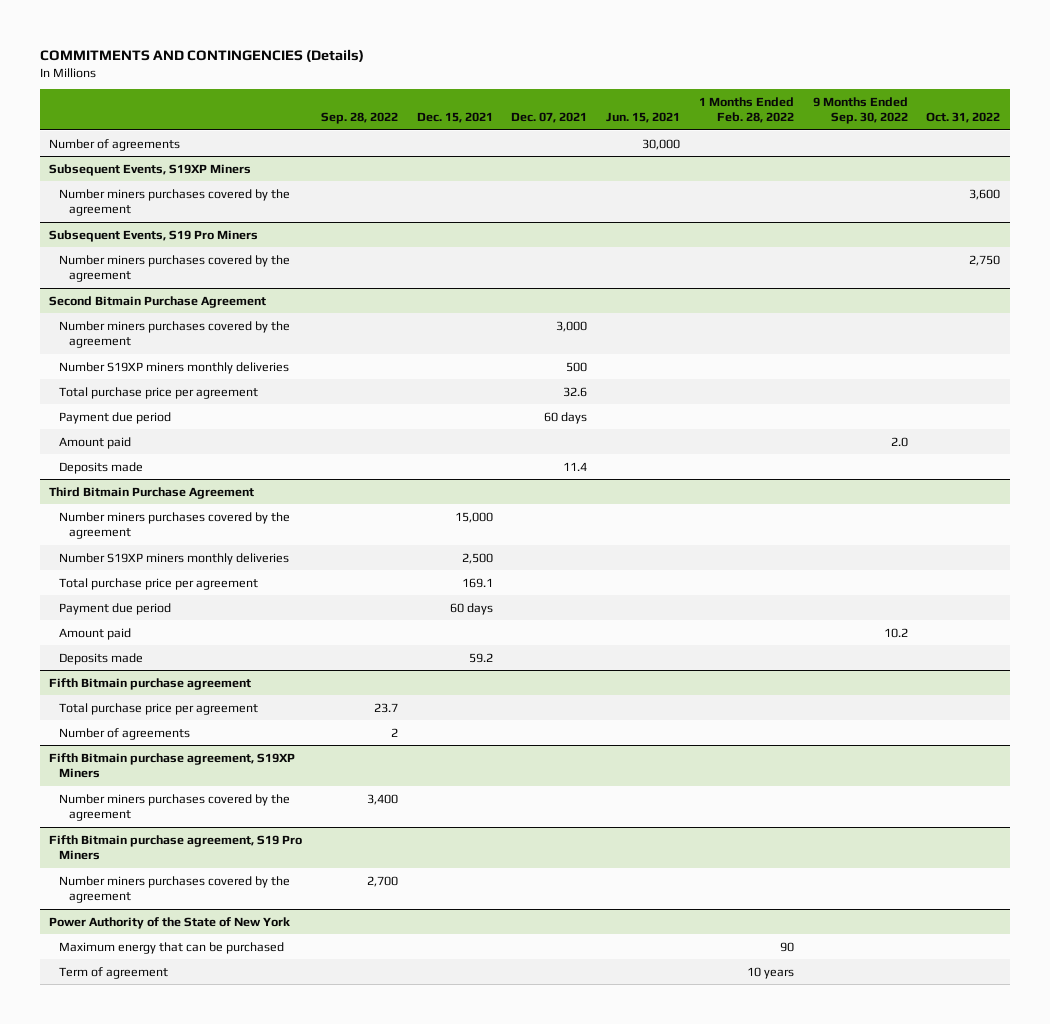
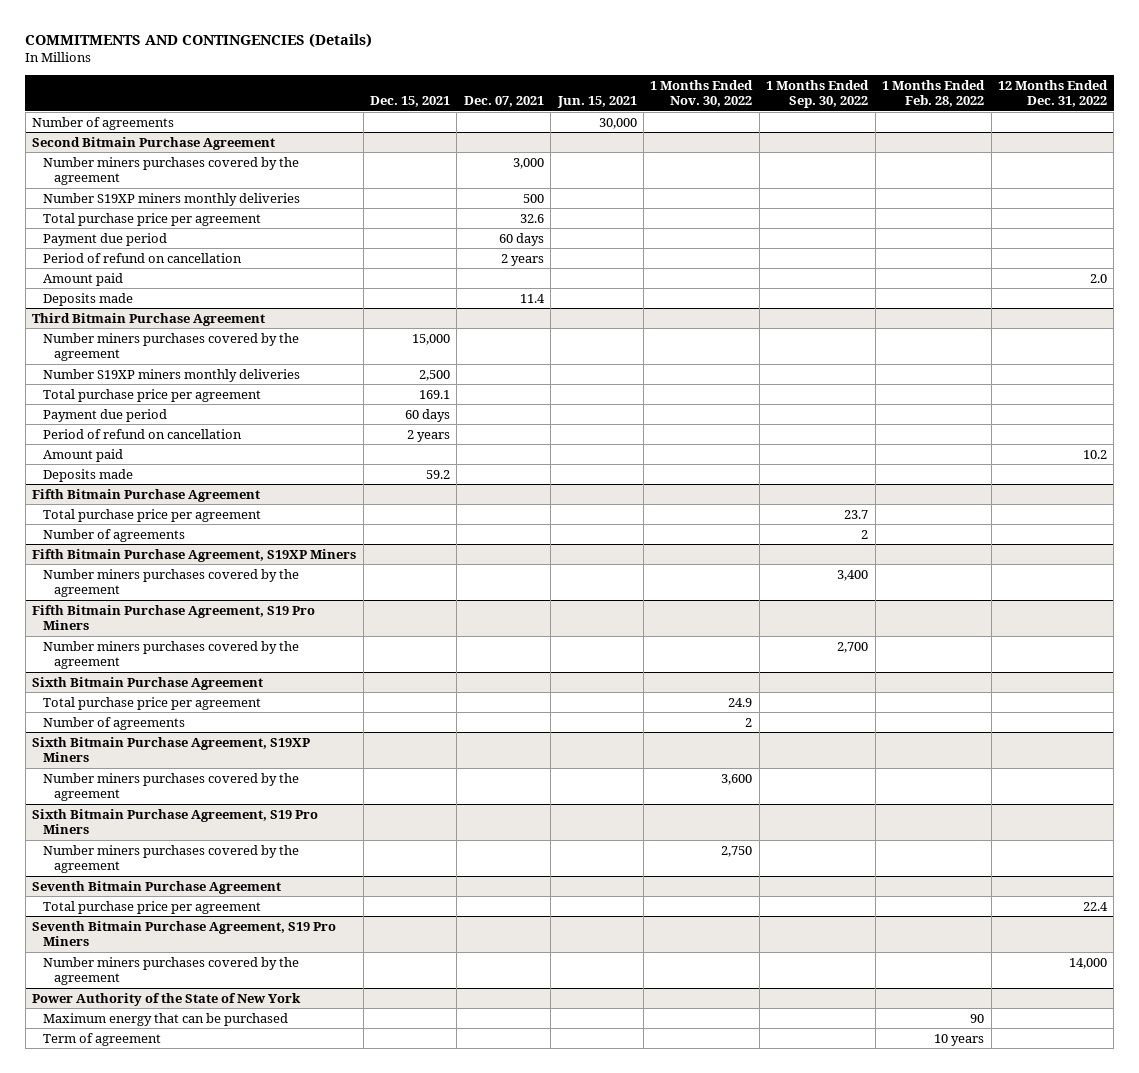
- | Sep. 28, 2022 | Dec. 15, 2021 | Dec. 07, 2021 | Jun. 15, 2021 | 1 Months Ended Feb. 28, 2022 | 9 Months Ended Sep. 30, 2022 | Oct. 31, 2022
+ | Dec. 15, 2021 | Dec. 07, 2021 | Jun. 15, 2021 | 1 Months Ended Nov. 30, 2022 | 1 Months Ended Sep. 30, 2022 | 1 Months Ended Feb. 28, 2022 | 12 Months Ended Dec. 31, 2022
- Subsequent Events, S19XP Miners
- Number miners purchases covered by the agreement | | | | | | | 3,600
- Subsequent Events, S19 Pro Miners
- Number miners purchases covered by the agreement | | | | | | | 2,750
@ Second Bitmain Purchase Agreement
+ Period of refund on cancellation | | 2 years | | | | |
@ Third Bitmain Purchase Agreement
+ Period of refund on cancellation | 2 years | | | | | |
- Fifth Bitmain purchase agreement
+ Fifth Bitmain Purchase Agreement
- Fifth Bitmain purchase agreement, S19XP Miners
+ Fifth Bitmain Purchase Agreement, S19XP Miners
- Fifth Bitmain purchase agreement, S19 Pro Miners
+ Fifth Bitmain Purchase Agreement, S19 Pro Miners
+ Sixth Bitmain Purchase Agreement
+ Total purchase price per agreement | | | | 24.9 | | |
+ Number of agreements | | | | 2 | | |
+ Sixth Bitmain Purchase Agreement, S19XP Miners
+ Number miners purchases covered by the agreement | | | | 3,600 | | |
+ Sixth Bitmain Purchase Agreement, S19 Pro Miners
+ Number miners purchases covered by the agreement | | | | 2,750 | | |
+ Seventh Bitmain Purchase Agreement
+ Total purchase price per agreement | | | | | | | 22.4
+ Seventh Bitmain Purchase Agreement, S19 Pro Miners
+ Number miners purchases covered by the agreement | | | | | | | 14,000

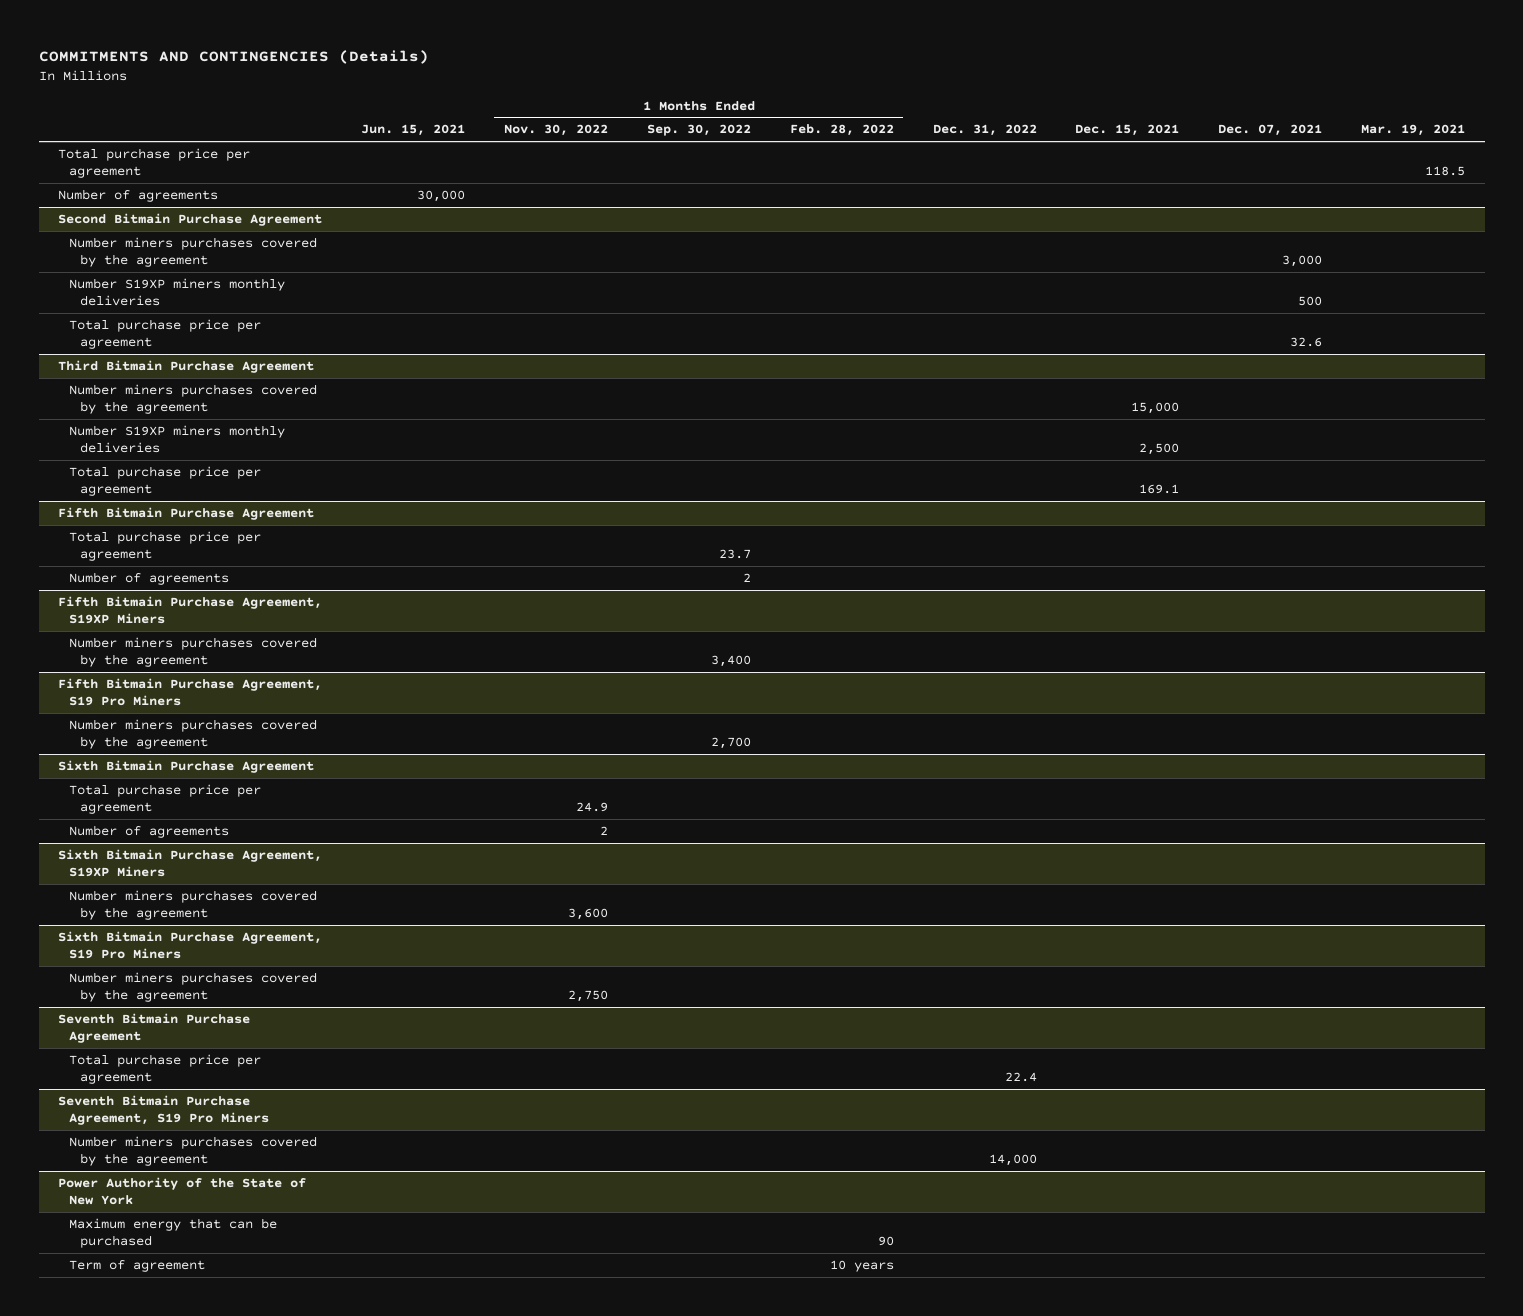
- | Dec. 15, 2021 | Dec. 07, 2021 | Jun. 15, 2021 | 1 Months Ended Nov. 30, 2022 | 1 Months Ended Sep. 30, 2022 | 1 Months Ended Feb. 28, 2022 | 12 Months Ended Dec. 31, 2022
+ | Jun. 15, 2021 | 1 Months Ended Nov. 30, 2022 | 1 Months Ended Sep. 30, 2022 | 1 Months Ended Feb. 28, 2022 | Dec. 31, 2022 | Dec. 15, 2021 | Dec. 07, 2021 | Mar. 19, 2021
+ Total purchase price per agreement | | | | | | | | 118.5
@ Second Bitmain Purchase Agreement
- Payment due period | | 60 days | | | | |
- Period of refund on cancellation | | 2 years | | | | |
- Amount paid | | | | | | | 2.0
- Deposits made | | 11.4 | | | | |
@ Third Bitmain Purchase Agreement
- Payment due period | 60 days | | | | | |
- Period of refund on cancellation | 2 years | | | | | |
- Amount paid | | | | | | | 10.2
- Deposits made | 59.2 | | | | | |

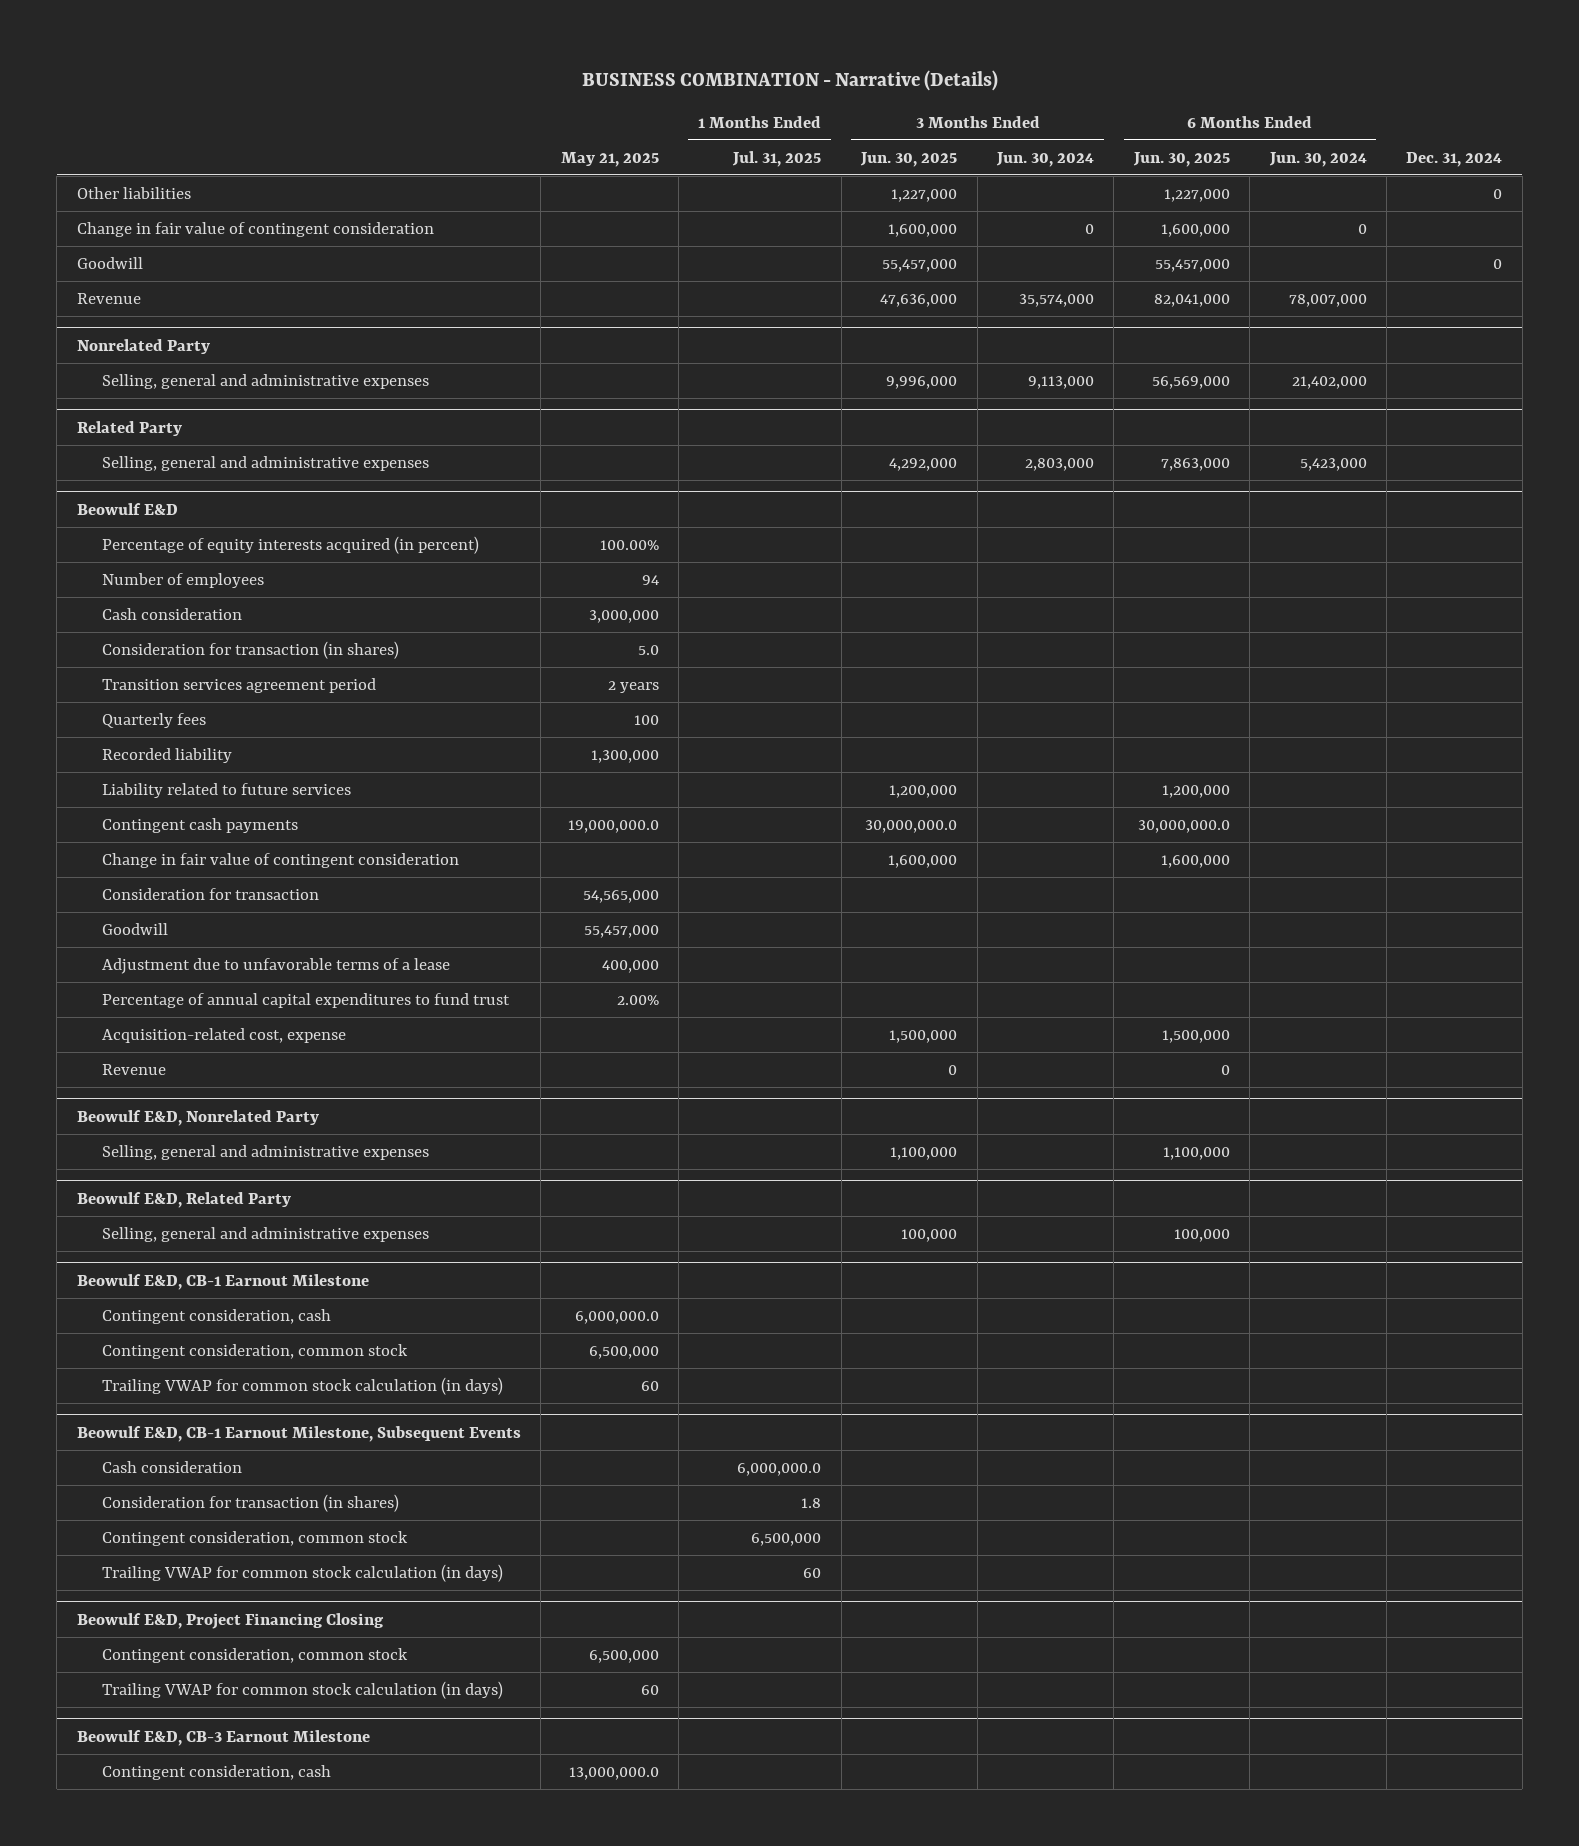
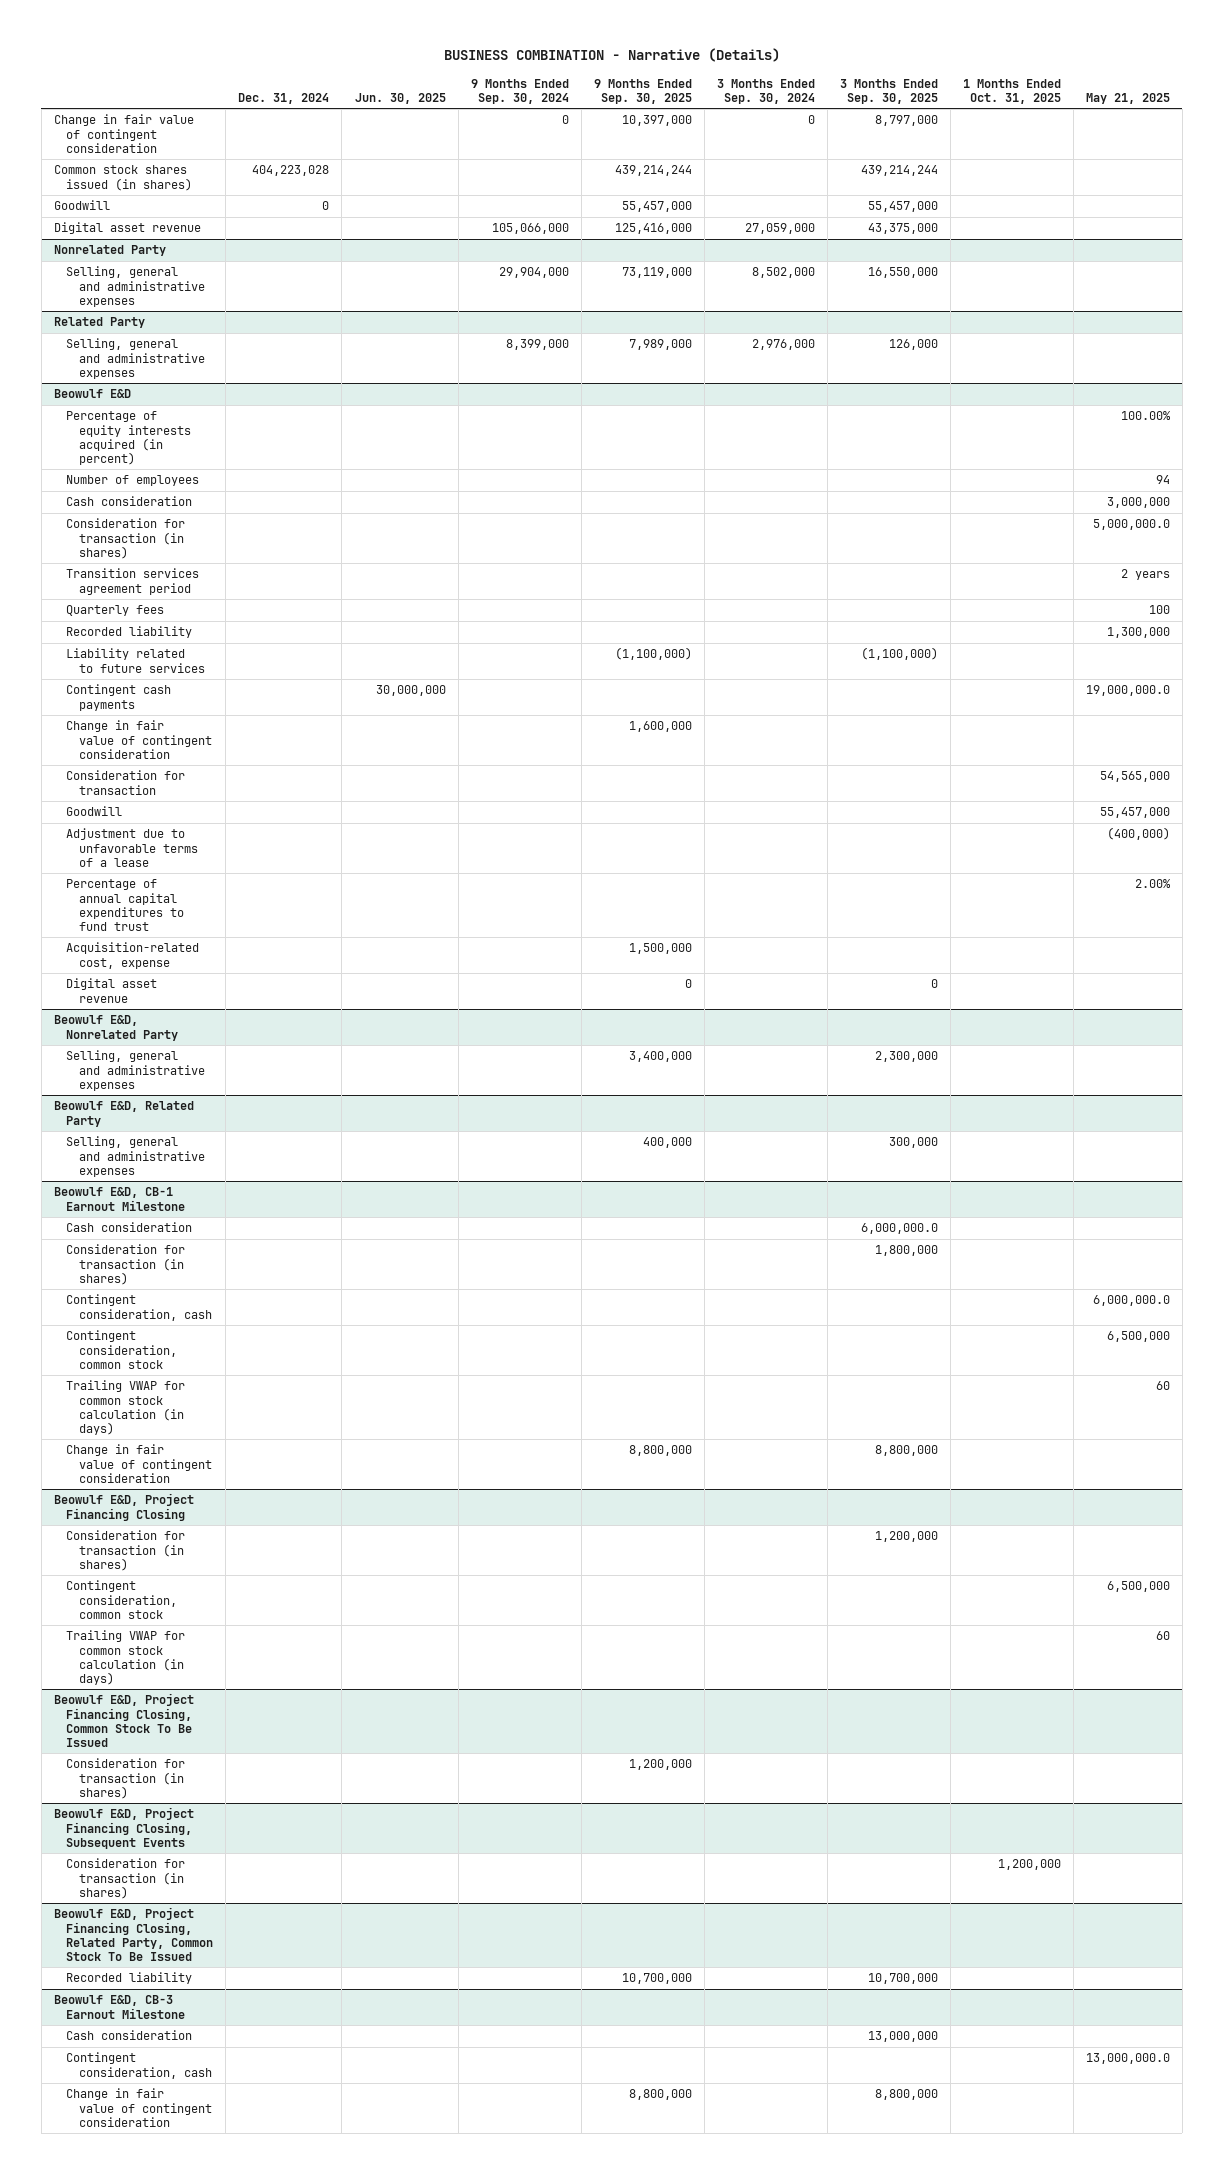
- | May 21, 2025 | 1 Months Ended Jul. 31, 2025 | 3 Months Ended Jun. 30, 2025 | 3 Months Ended Jun. 30, 2024 | 6 Months Ended Jun. 30, 2025 | 6 Months Ended Jun. 30, 2024 | Dec. 31, 2024
+ | Dec. 31, 2024 | Jun. 30, 2025 | 9 Months Ended Sep. 30, 2024 | 9 Months Ended Sep. 30, 2025 | 3 Months Ended Sep. 30, 2024 | 3 Months Ended Sep. 30, 2025 | 1 Months Ended Oct. 31, 2025 | May 21, 2025
- Other liabilities | | | 1,227,000 | | 1,227,000 | | 0
+ Common stock shares issued (in shares) | 404,223,028 | | | 439,214,244 | | 439,214,244 | |
- Revenue | | | 47,636,000 | 35,574,000 | 82,041,000 | 78,007,000 |
+ Digital asset revenue | | | 105,066,000 | 125,416,000 | 27,059,000 | 43,375,000 | |
@ Beowulf E&D
- Consideration for transaction (in shares) | 5.0 | | | | | |
+ Consideration for transaction (in shares) | | | | | | | | 5,000,000.0
- Adjustment due to unfavorable terms of a lease | 400,000 | | | | | |
+ Adjustment due to unfavorable terms of a lease | | | | | | | | (400,000)
- Revenue | | | 0 | | 0 | |
+ Digital asset revenue | | | | 0 | | 0 | |
@ Beowulf E&D, CB-1 Earnout Milestone
+ Cash consideration | | | | | | 6,000,000.0 | |
+ Consideration for transaction (in shares) | | | | | | 1,800,000 | |
- Beowulf E&D, CB-1 Earnout Milestone, Subsequent Events
- Cash consideration | | 6,000,000.0 | | | | |
- Consideration for transaction (in shares) | | 1.8 | | | | |
- Contingent consideration, common stock | | 6,500,000 | | | | |
- Trailing VWAP for common stock calculation (in days) | | 60 | | | | |
@ Beowulf E&D, CB-1 Earnout Milestone
+ Change in fair value of contingent consideration | | | | 8,800,000 | | 8,800,000 | |
@ Beowulf E&D, Project Financing Closing
+ Consideration for transaction (in shares) | | | | | | 1,200,000 | |
+ Beowulf E&D, Project Financing Closing, Common Stock To Be Issued
+ Consideration for transaction (in shares) | | | | 1,200,000 | | | |
+ Beowulf E&D, Project Financing Closing, Subsequent Events
+ Consideration for transaction (in shares) | | | | | | | 1,200,000 |
+ Beowulf E&D, Project Financing Closing, Related Party, Common Stock To Be Issued
+ Recorded liability | | | | 10,700,000 | | 10,700,000 | |
@ Beowulf E&D, CB-3 Earnout Milestone
+ Cash consideration | | | | | | 13,000,000 | |
+ Change in fair value of contingent consideration | | | | 8,800,000 | | 8,800,000 | |

